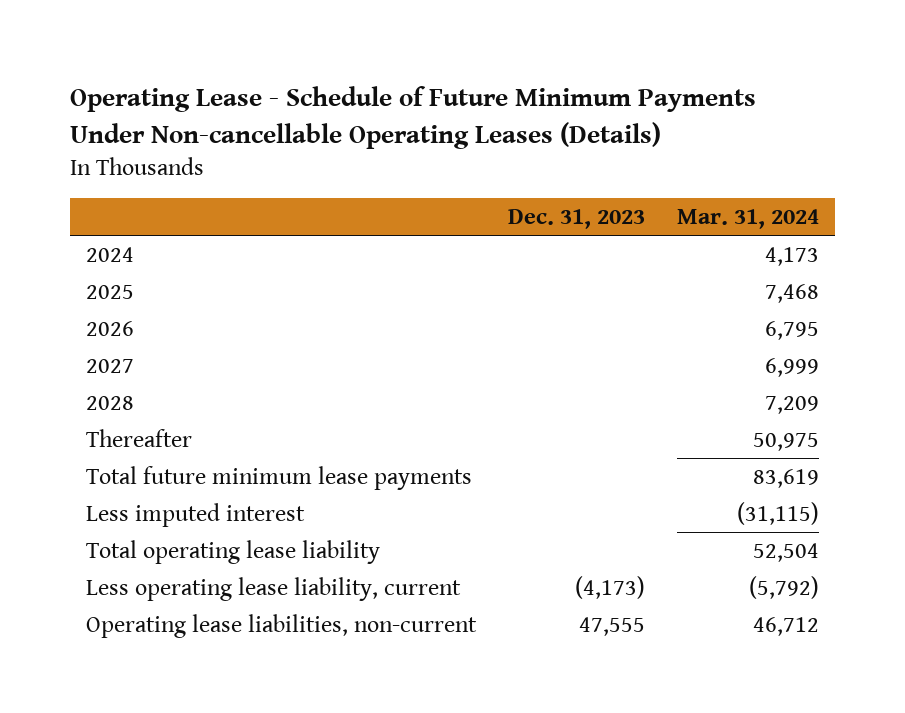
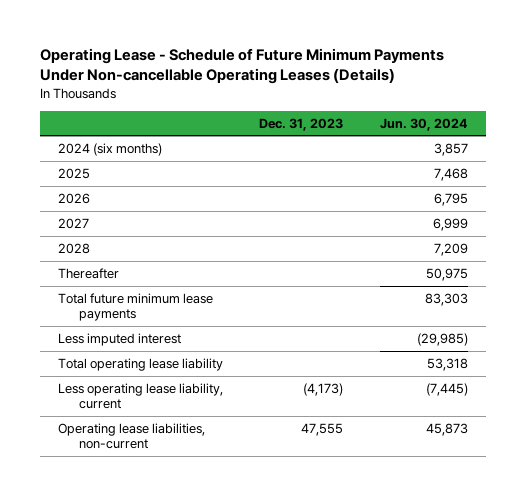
- | Dec. 31, 2023 | Mar. 31, 2024
+ | Dec. 31, 2023 | Jun. 30, 2024
- 2024 | | 4,173
+ 2024 (six months) | | 3,857

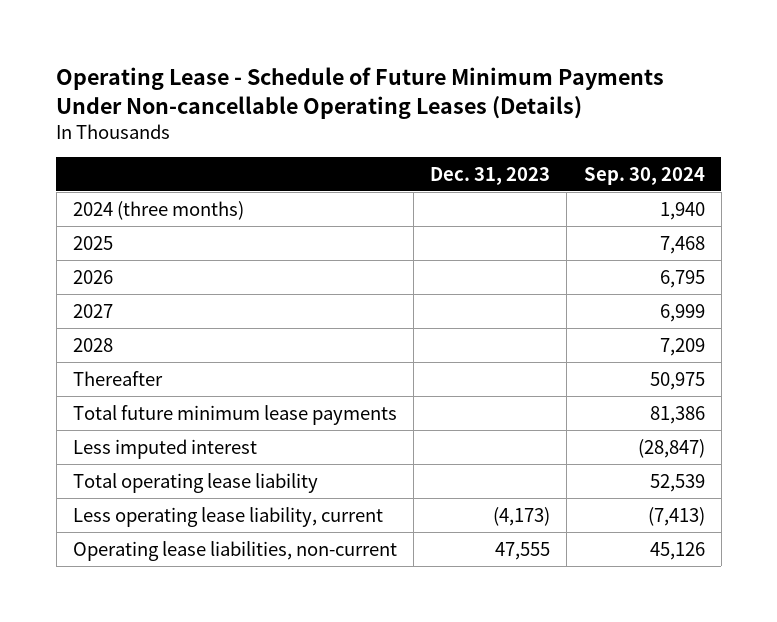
- | Dec. 31, 2023 | Jun. 30, 2024
+ | Dec. 31, 2023 | Sep. 30, 2024
- 2024 (six months) | | 3,857
+ 2024 (three months) | | 1,940

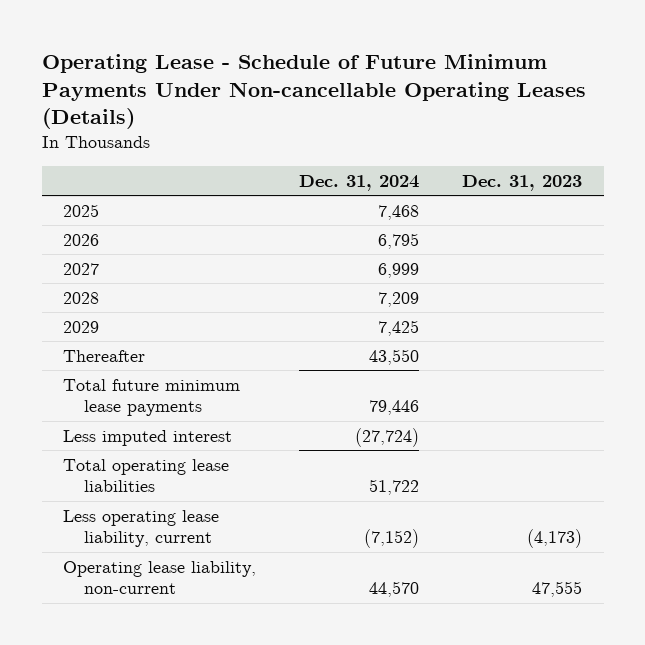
- | Dec. 31, 2023 | Sep. 30, 2024
+ | Dec. 31, 2024 | Dec. 31, 2023
- 2024 (three months) | | 1,940
+ 2029 | 7,425 |
- Total operating lease liability | | 52,539
+ Total operating lease liabilities | 51,722 |
- Operating lease liabilities, non-current | 47,555 | 45,126
+ Operating lease liability, non-current | 44,570 | 47,555

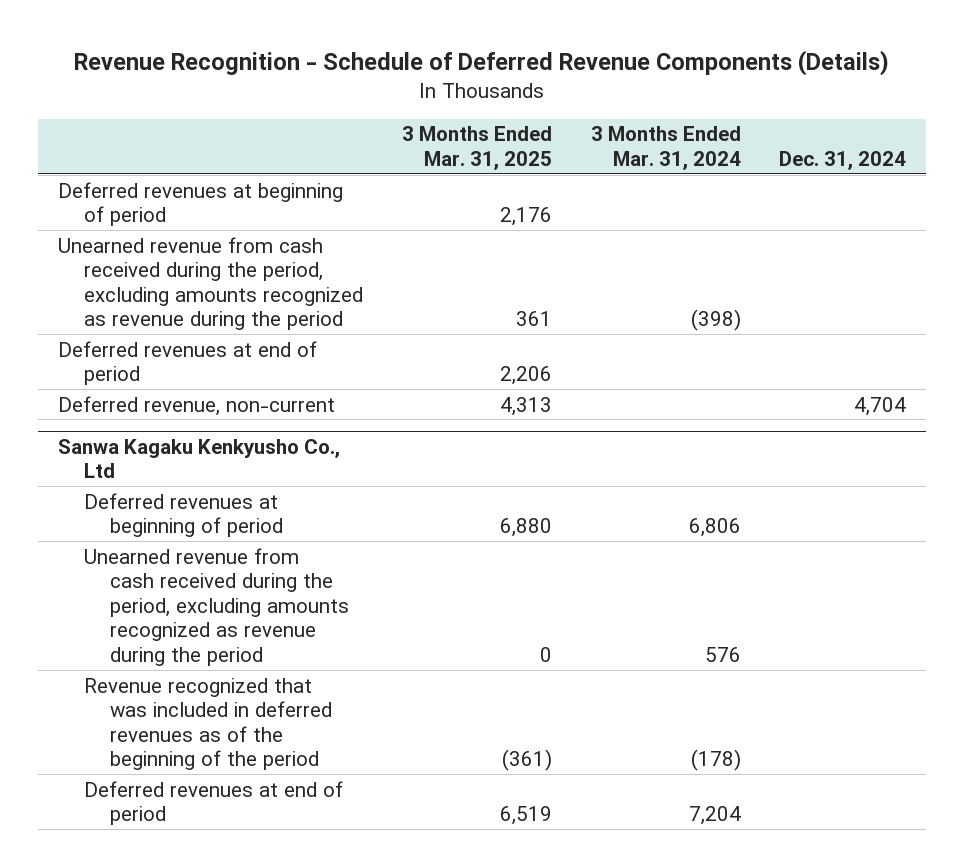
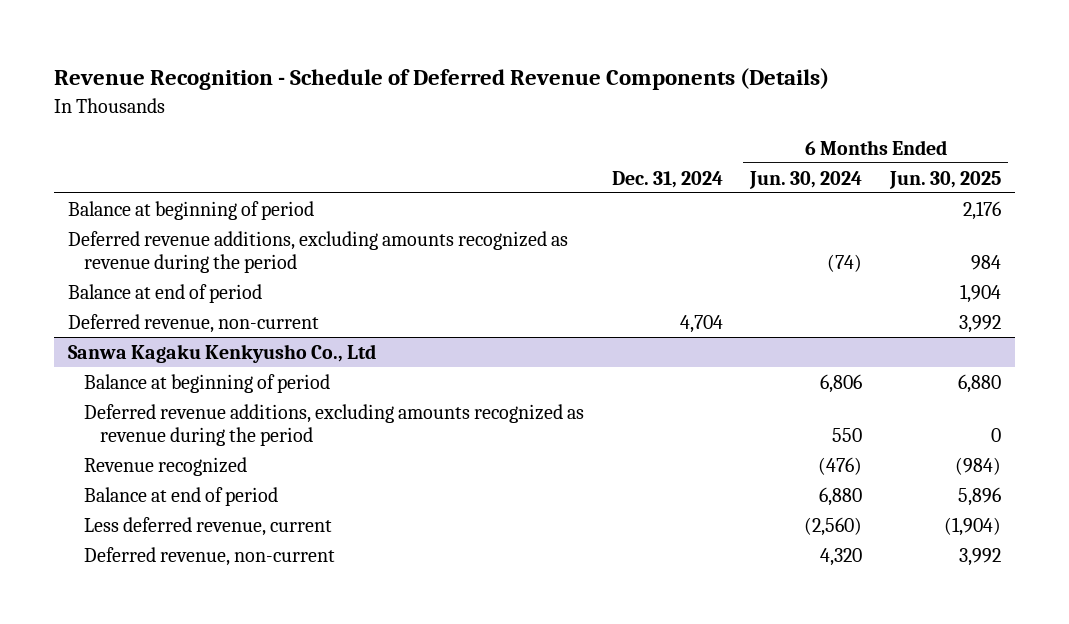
- | 3 Months Ended Mar. 31, 2025 | 3 Months Ended Mar. 31, 2024 | Dec. 31, 2024
+ | Dec. 31, 2024 | 6 Months Ended Jun. 30, 2024 | 6 Months Ended Jun. 30, 2025
- Deferred revenues at beginning of period | 2,176 | |
- Unearned revenue from cash received during the period, excluding amounts recognized as revenue during the period | 361 | (398) |
- Deferred revenues at end of period | 2,206 | |
+ Balance at beginning of period | | | 2,176
+ Deferred revenue additions, excluding amounts recognized as revenue during the period | | (74) | 984
+ Balance at end of period | | | 1,904
@ Sanwa Kagaku Kenkyusho Co., Ltd
- Deferred revenues at beginning of period | 6,880 | 6,806 |
- Unearned revenue from cash received during the period, excluding amounts recognized as revenue during the period | 0 | 576 |
- Revenue recognized that was included in deferred revenues as of the beginning of the period | (361) | (178) |
- Deferred revenues at end of period | 6,519 | 7,204 |
+ Balance at beginning of period | | 6,806 | 6,880
+ Deferred revenue additions, excluding amounts recognized as revenue during the period | | 550 | 0
+ Revenue recognized | | (476) | (984)
+ Balance at end of period | | 6,880 | 5,896
+ Less deferred revenue, current | | (2,560) | (1,904)
+ Deferred revenue, non-current | | 4,320 | 3,992

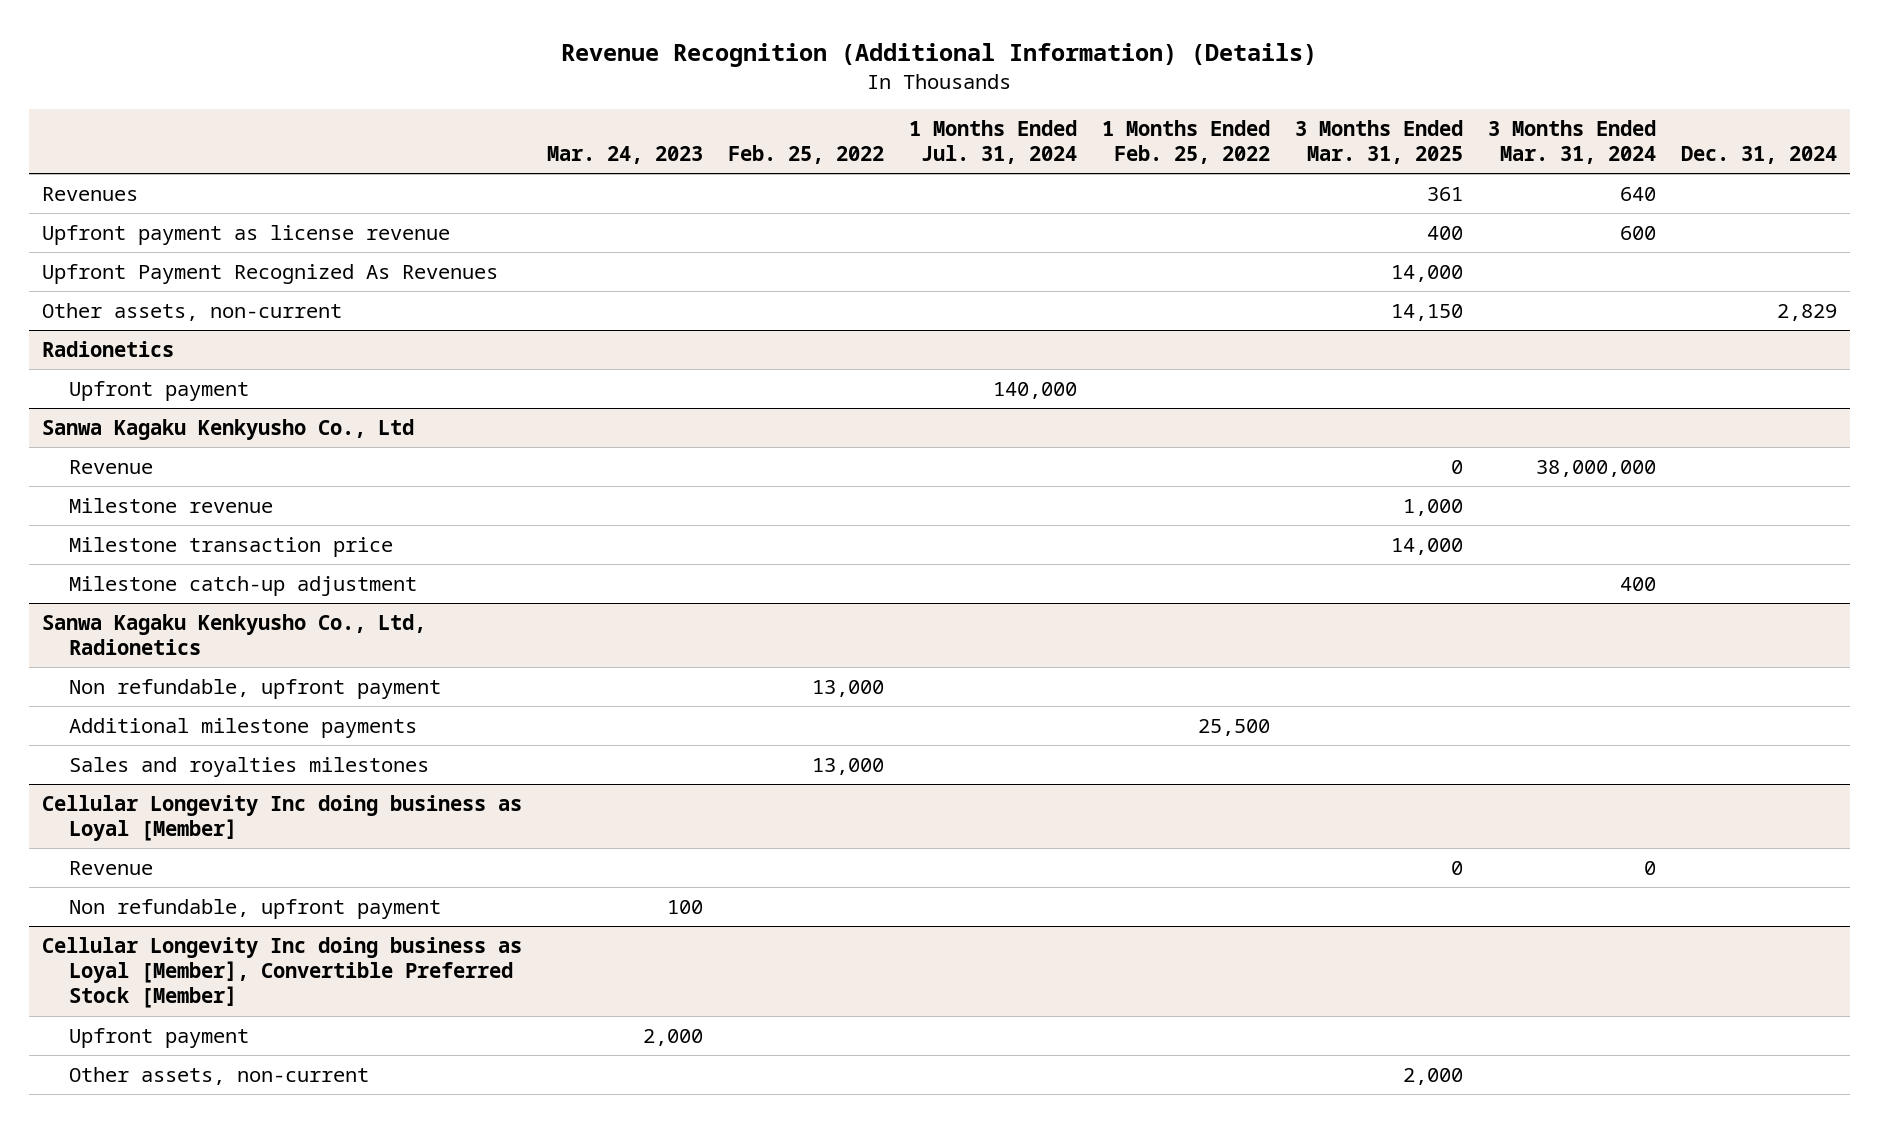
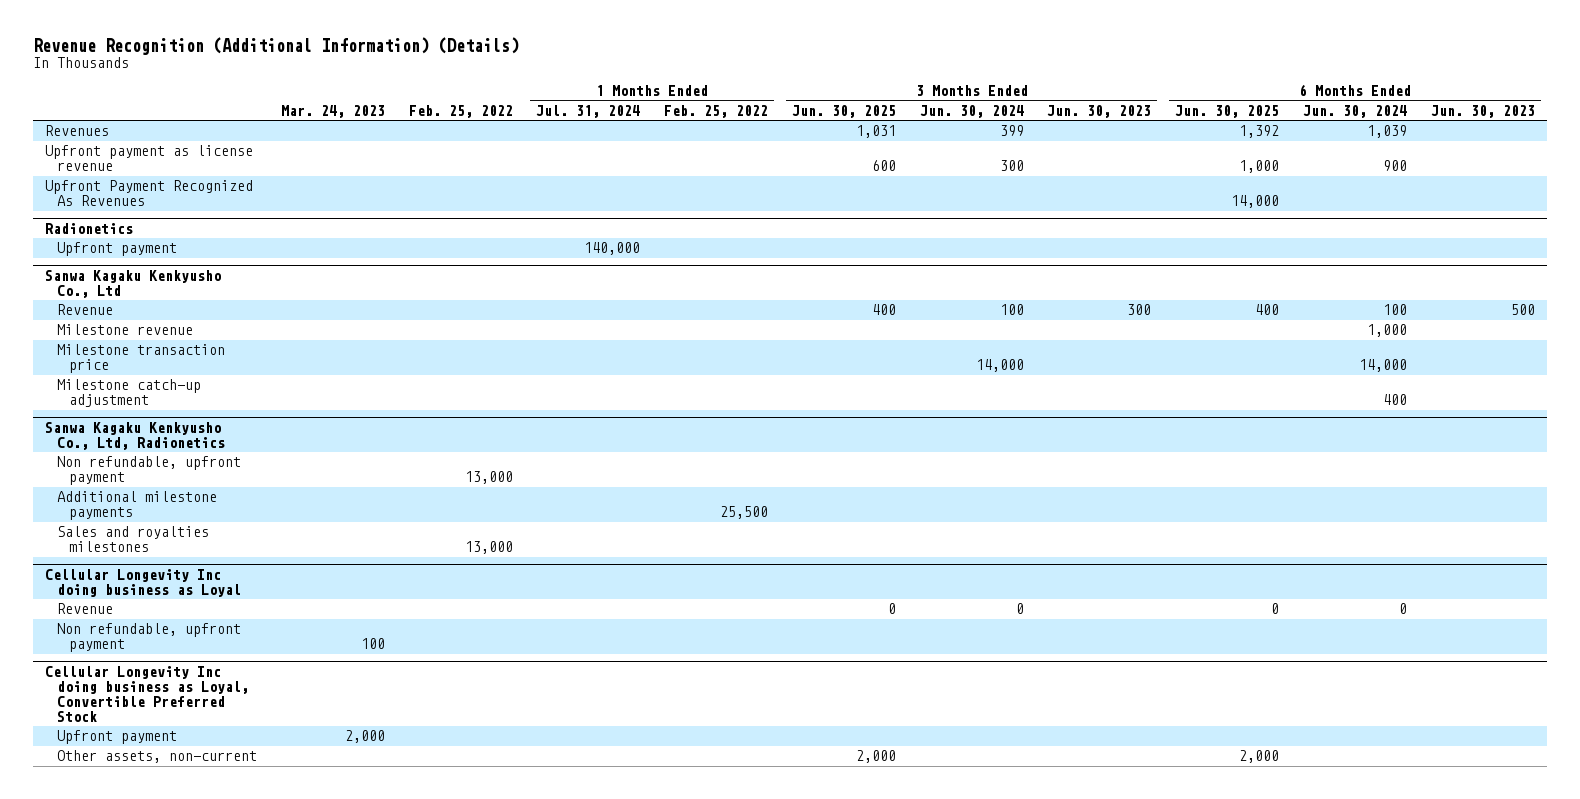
- | Mar. 24, 2023 | Feb. 25, 2022 | 1 Months Ended Jul. 31, 2024 | 1 Months Ended Feb. 25, 2022 | 3 Months Ended Mar. 31, 2025 | 3 Months Ended Mar. 31, 2024 | Dec. 31, 2024
+ | Mar. 24, 2023 | Feb. 25, 2022 | 1 Months Ended Jul. 31, 2024 | 1 Months Ended Feb. 25, 2022 | 3 Months Ended Jun. 30, 2025 | 3 Months Ended Jun. 30, 2024 | 3 Months Ended Jun. 30, 2023 | 6 Months Ended Jun. 30, 2025 | 6 Months Ended Jun. 30, 2024 | 6 Months Ended Jun. 30, 2023
- Other assets, non-current | | | | | 14,150 | | 2,829
- Cellular Longevity Inc doing business as Loyal [Member]
+ Cellular Longevity Inc doing business as Loyal
- Cellular Longevity Inc doing business as Loyal [Member], Convertible Preferred Stock [Member]
+ Cellular Longevity Inc doing business as Loyal, Convertible Preferred Stock

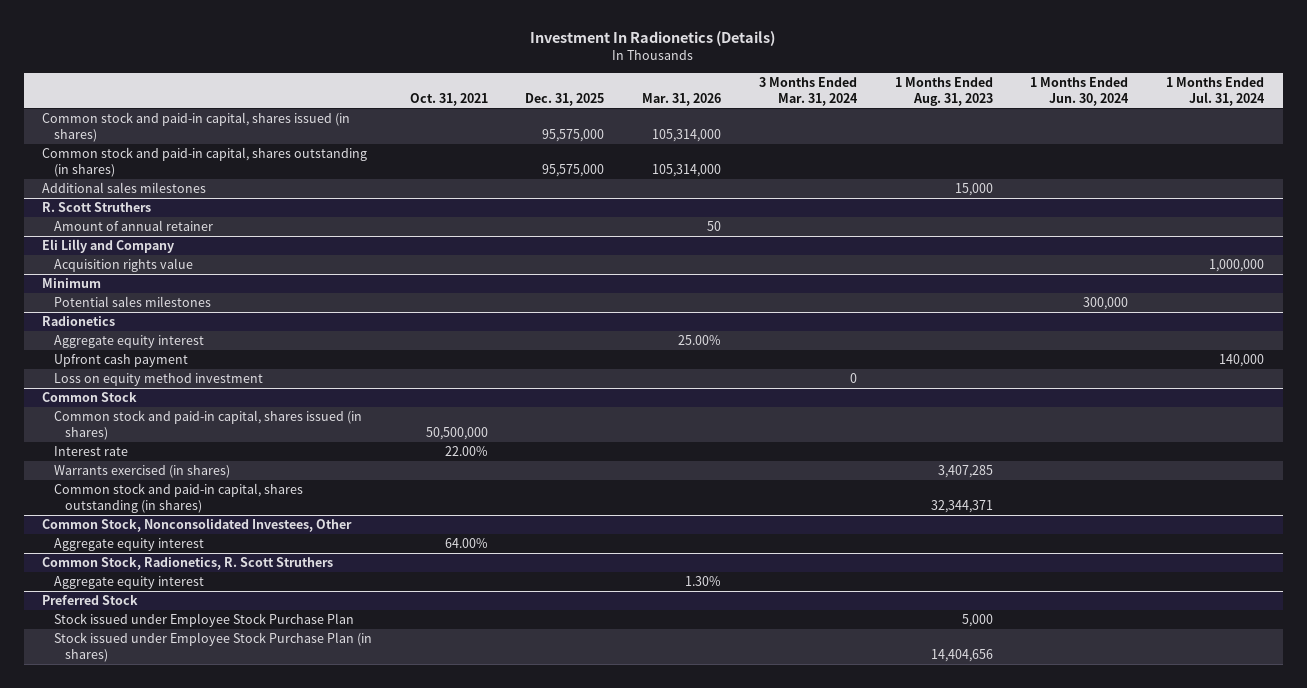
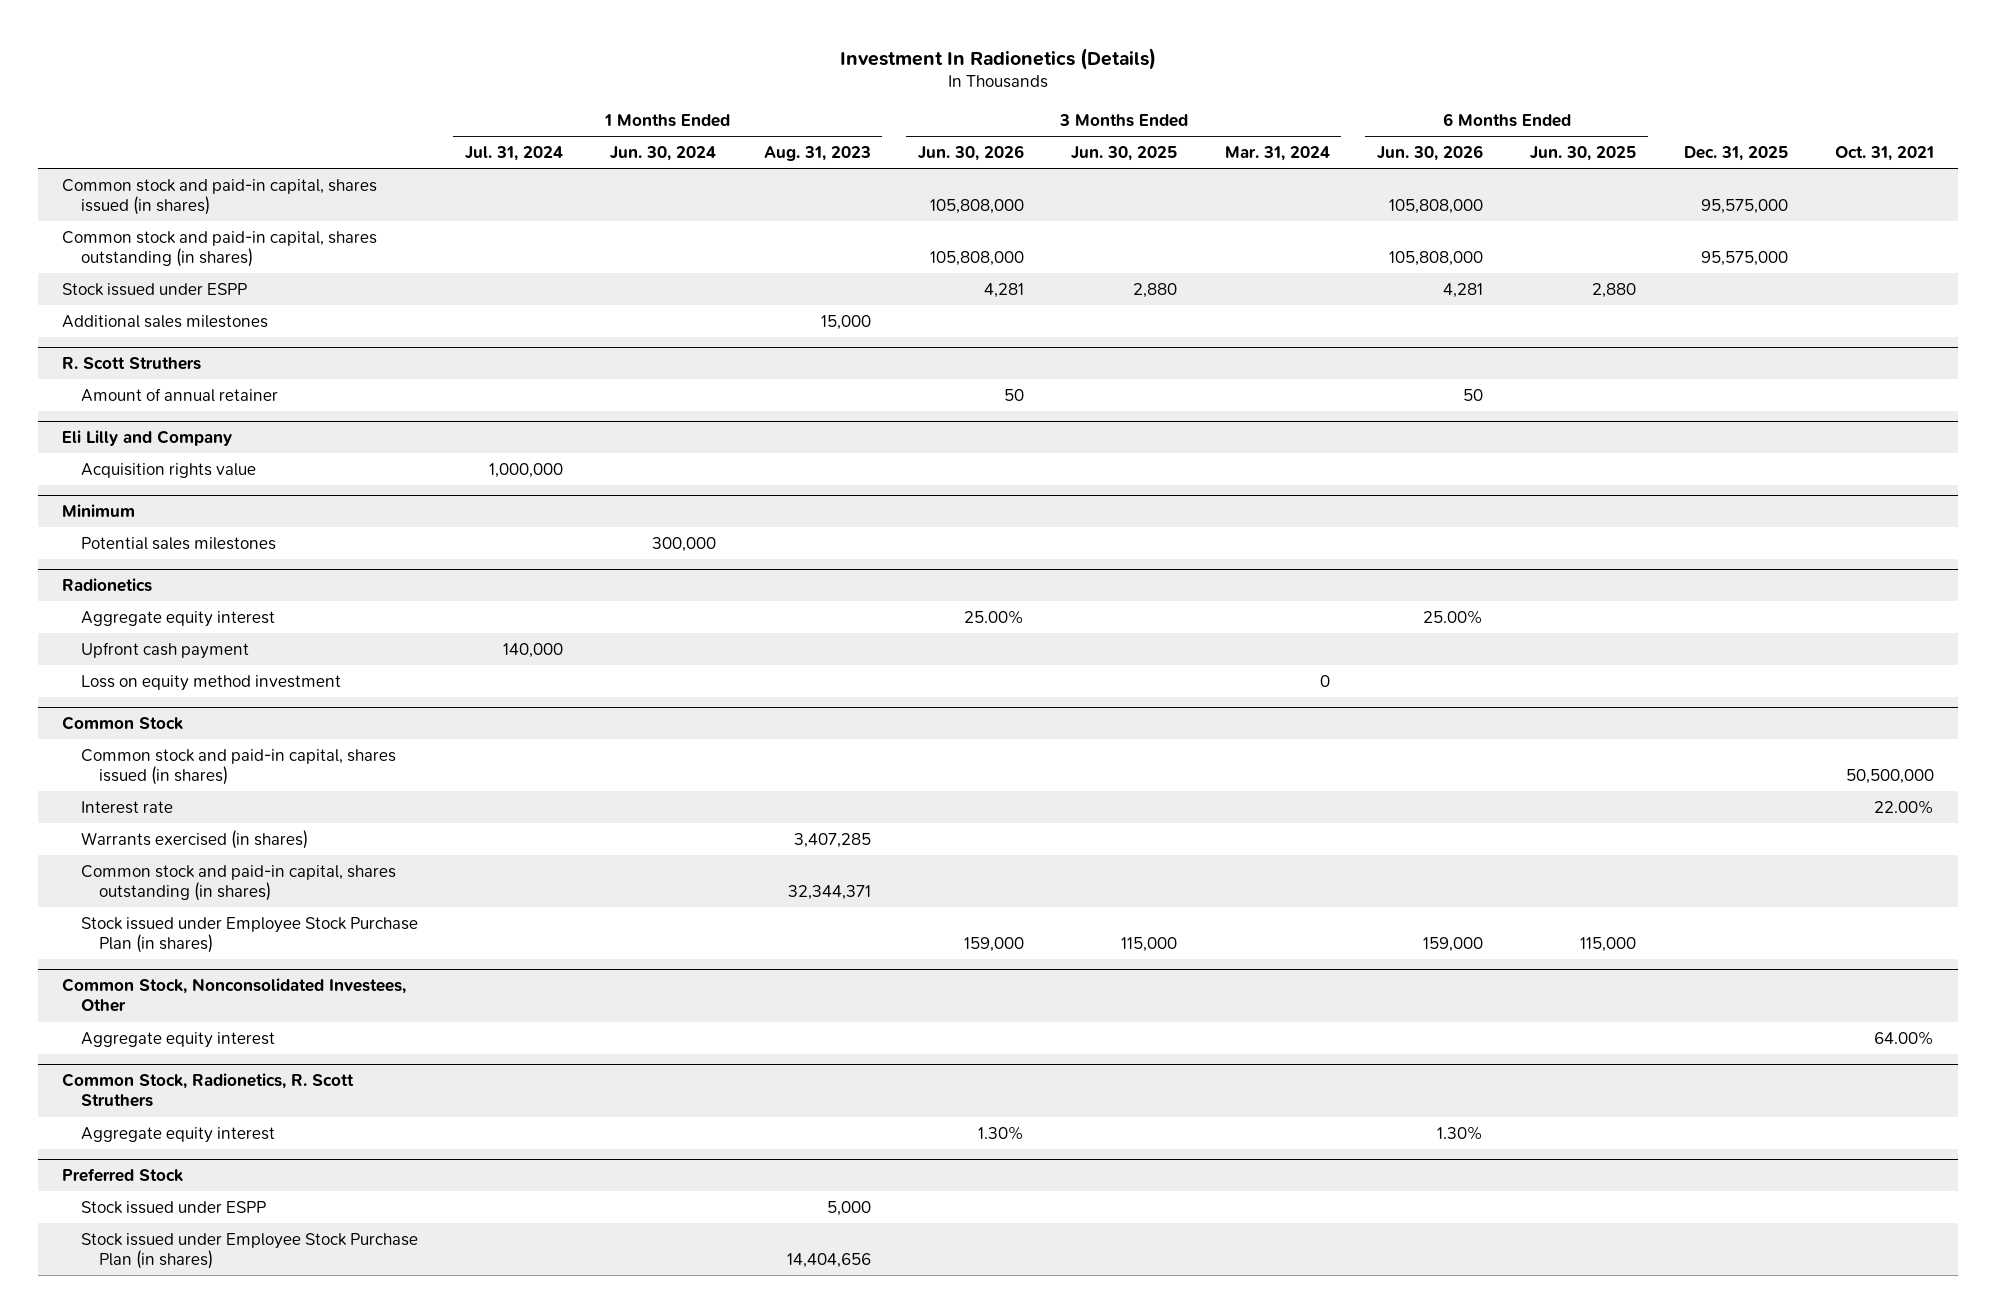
- | Oct. 31, 2021 | Dec. 31, 2025 | Mar. 31, 2026 | 3 Months Ended Mar. 31, 2024 | 1 Months Ended Aug. 31, 2023 | 1 Months Ended Jun. 30, 2024 | 1 Months Ended Jul. 31, 2024
+ | 1 Months Ended Jul. 31, 2024 | 1 Months Ended Jun. 30, 2024 | 1 Months Ended Aug. 31, 2023 | 3 Months Ended Jun. 30, 2026 | 3 Months Ended Jun. 30, 2025 | 3 Months Ended Mar. 31, 2024 | 6 Months Ended Jun. 30, 2026 | 6 Months Ended Jun. 30, 2025 | Dec. 31, 2025 | Oct. 31, 2021
+ Stock issued under ESPP | | | | 4,281 | 2,880 | | 4,281 | 2,880 | |
@ Common Stock
+ Stock issued under Employee Stock Purchase Plan (in shares) | | | | 159,000 | 115,000 | | 159,000 | 115,000 | |
@ Preferred Stock
- Stock issued under Employee Stock Purchase Plan | | | | | 5,000 | |
+ Stock issued under ESPP | | | 5,000 | | | | | | |

